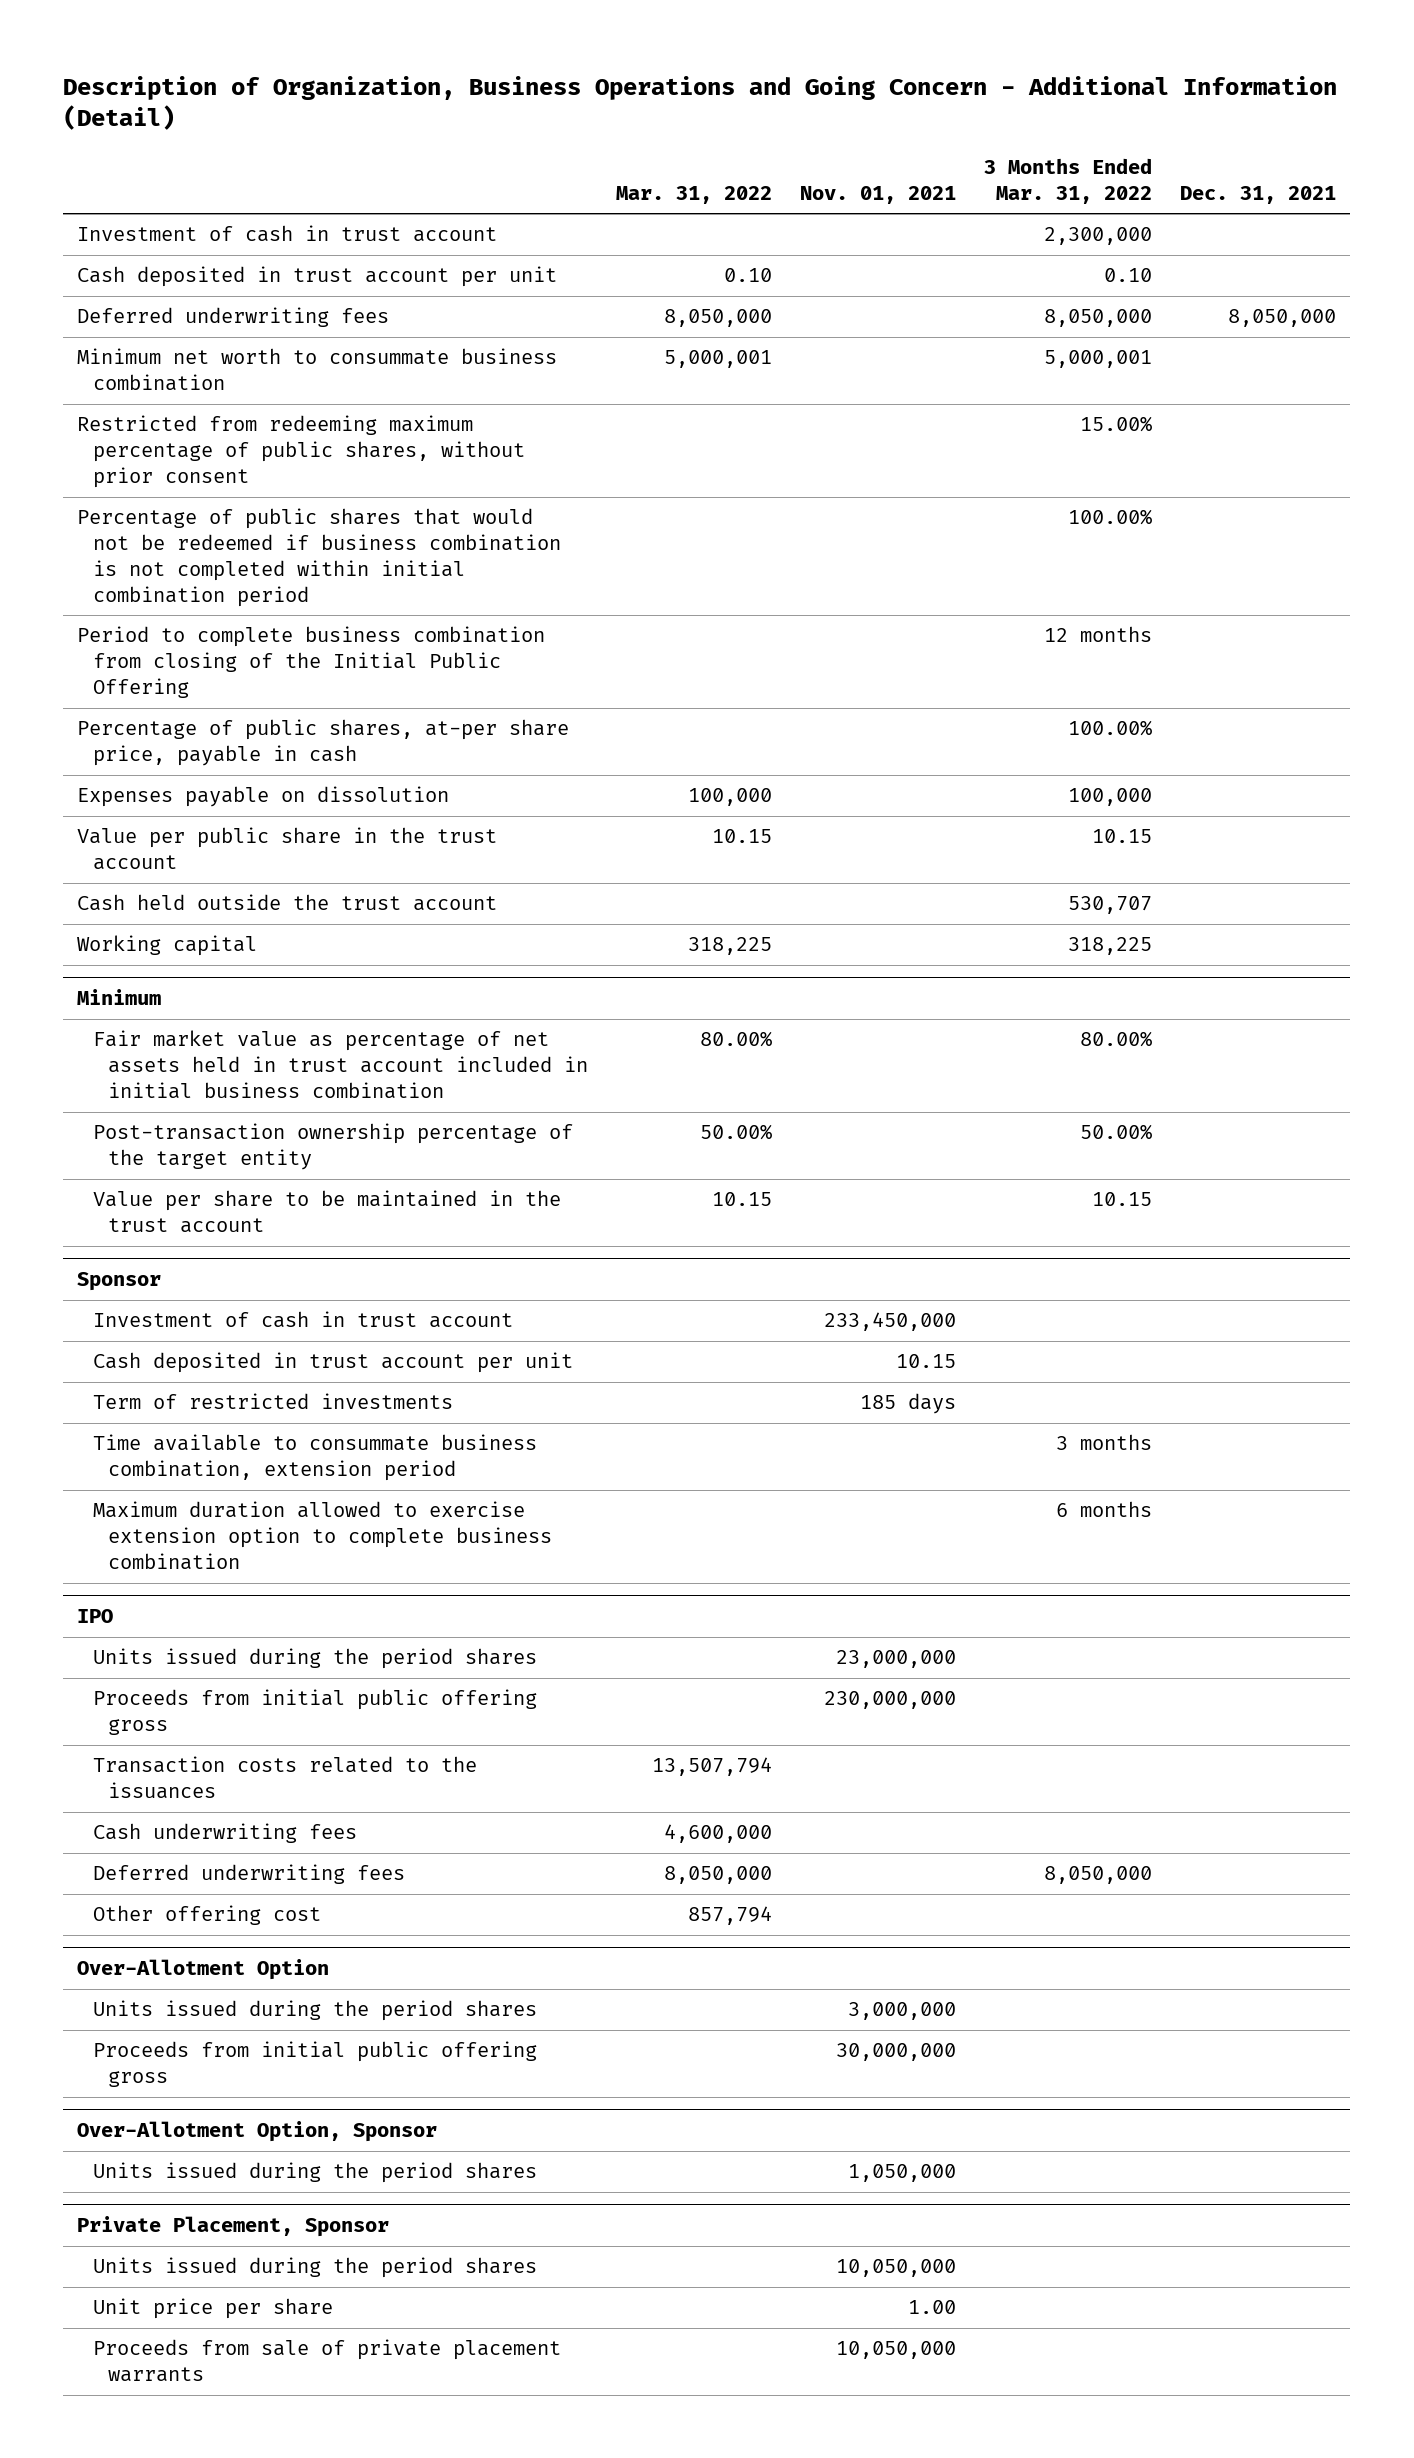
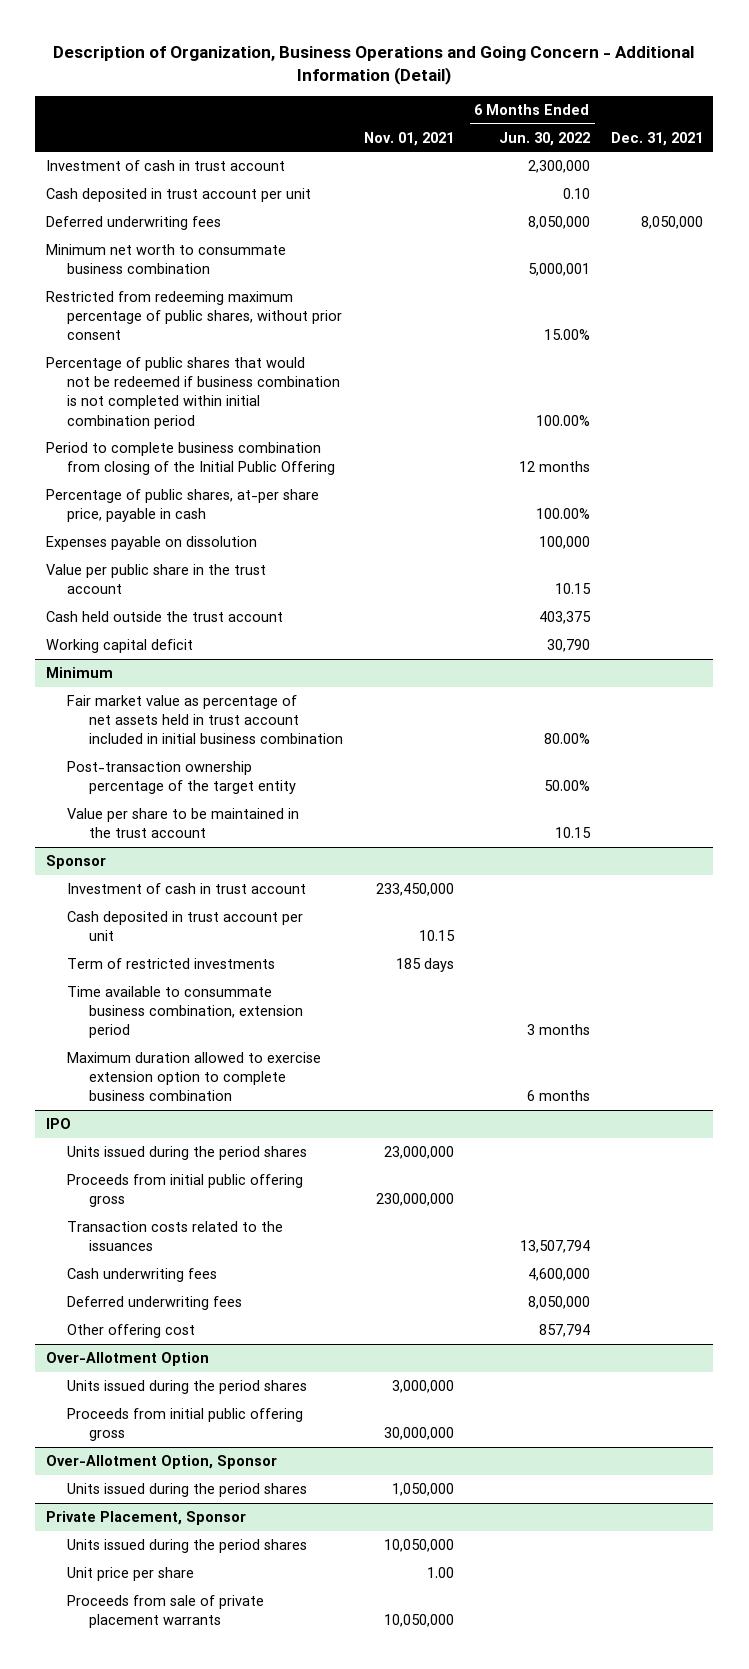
- | Mar. 31, 2022 | Nov. 01, 2021 | 3 Months Ended Mar. 31, 2022 | Dec. 31, 2021
+ | Nov. 01, 2021 | 6 Months Ended Jun. 30, 2022 | Dec. 31, 2021
- Working capital | 318,225 | | 318,225 |
+ Working capital deficit | | 30,790 |

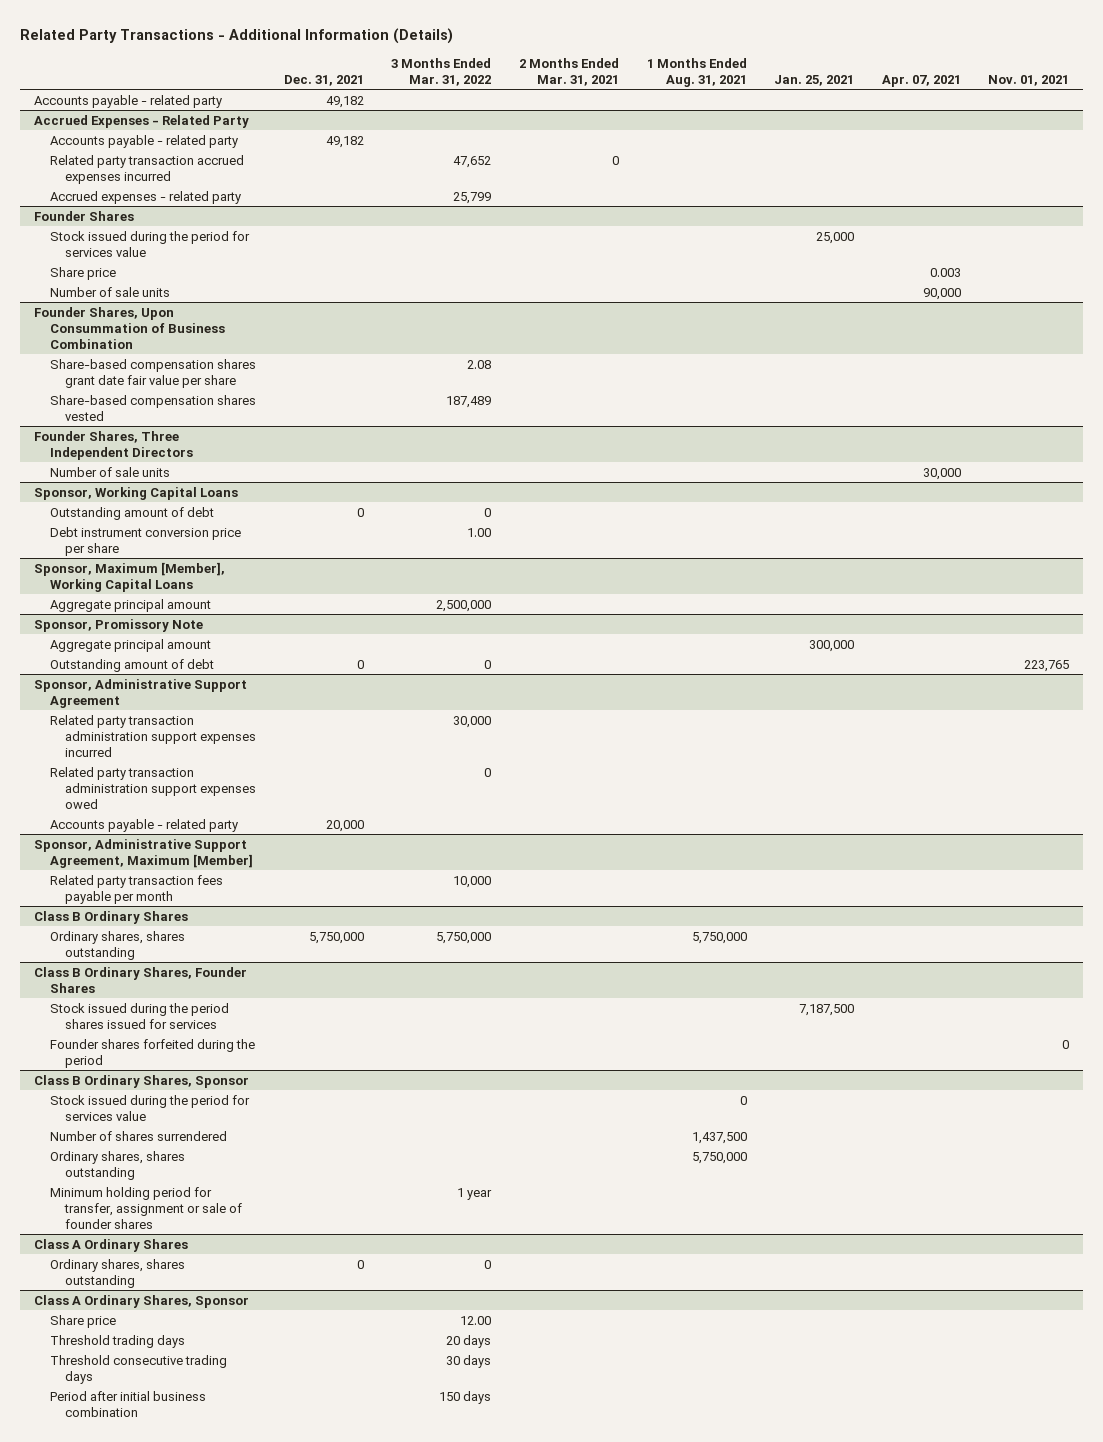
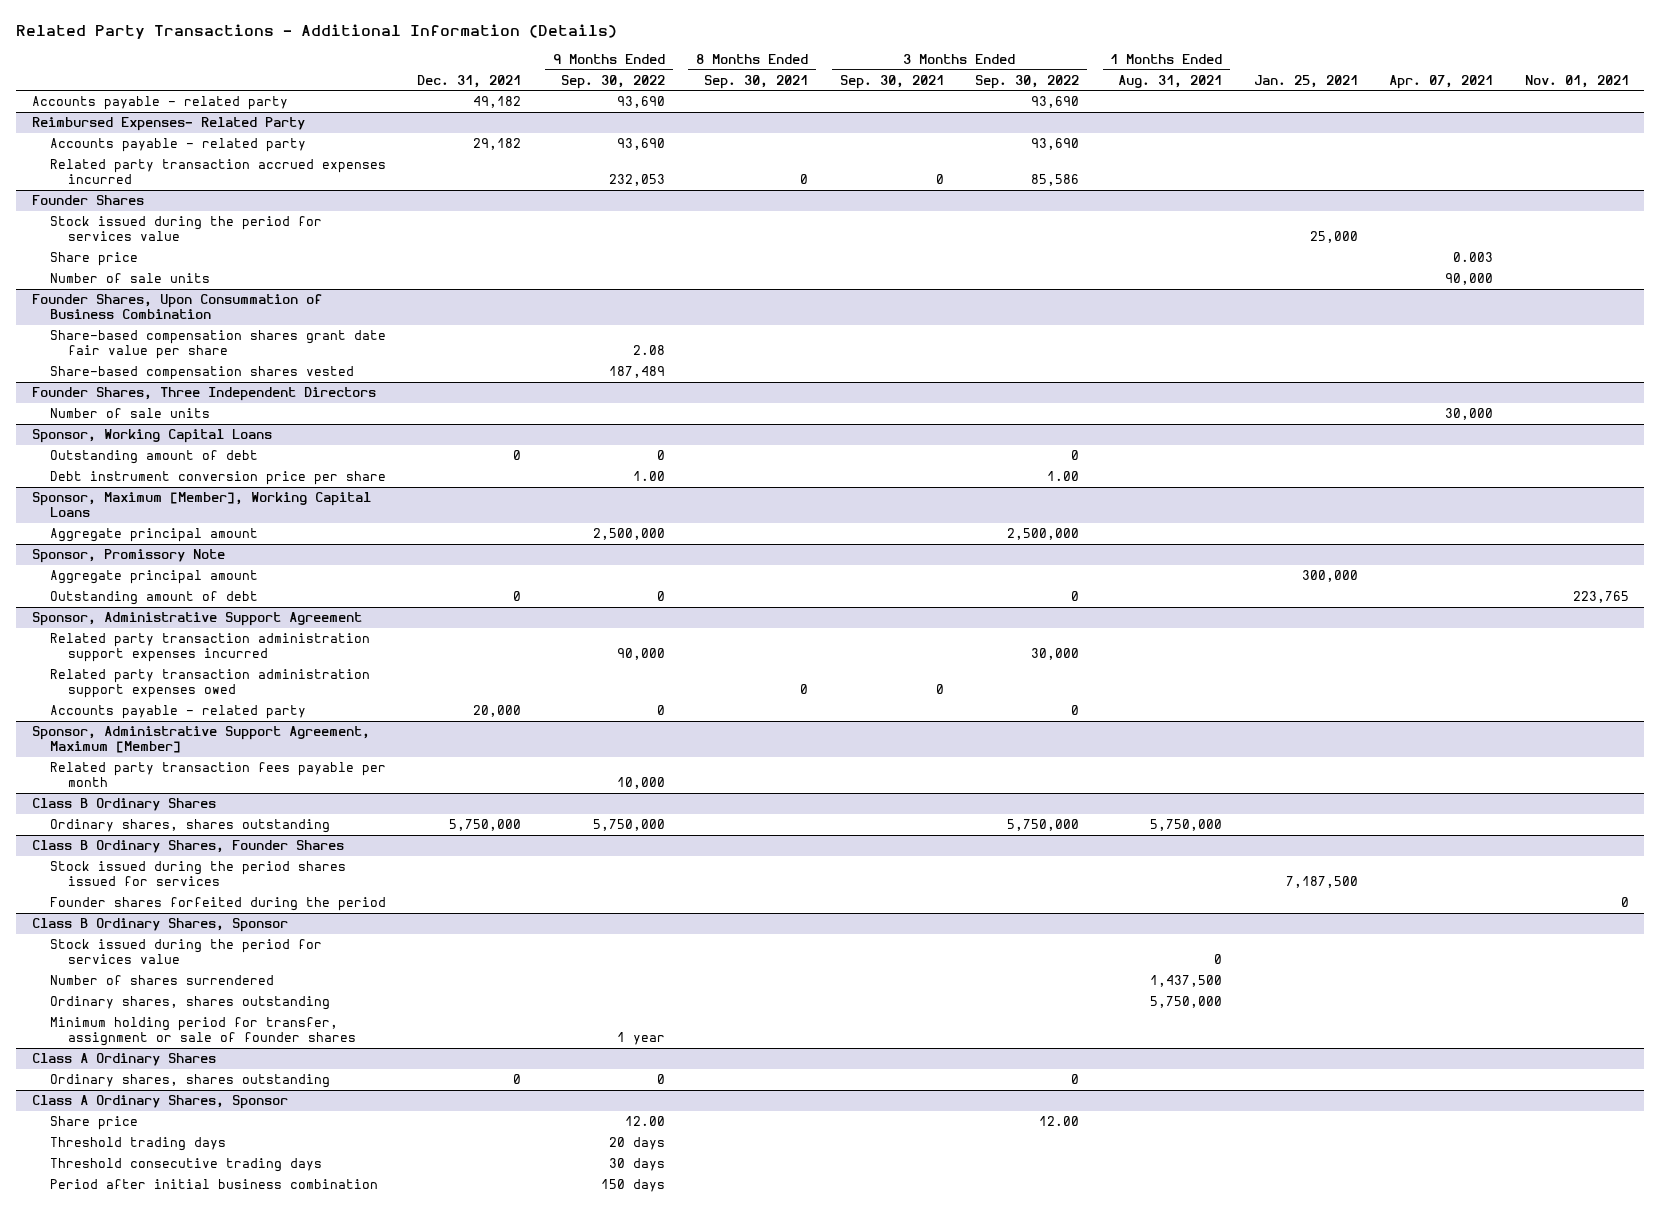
- | Dec. 31, 2021 | 3 Months Ended Mar. 31, 2022 | 2 Months Ended Mar. 31, 2021 | 1 Months Ended Aug. 31, 2021 | Jan. 25, 2021 | Apr. 07, 2021 | Nov. 01, 2021
+ | Dec. 31, 2021 | 9 Months Ended Sep. 30, 2022 | 8 Months Ended Sep. 30, 2021 | 3 Months Ended Sep. 30, 2021 | 3 Months Ended Sep. 30, 2022 | 1 Months Ended Aug. 31, 2021 | Jan. 25, 2021 | Apr. 07, 2021 | Nov. 01, 2021
- Accrued Expenses - Related Party
- Accounts payable - related party | 49,182 | | | | | |
+ Reimbursed Expenses- Related Party
+ Accounts payable - related party | 29,182 | 93,690 | | | 93,690 | | | |
- Accrued expenses - related party | | 25,799 | | | | |

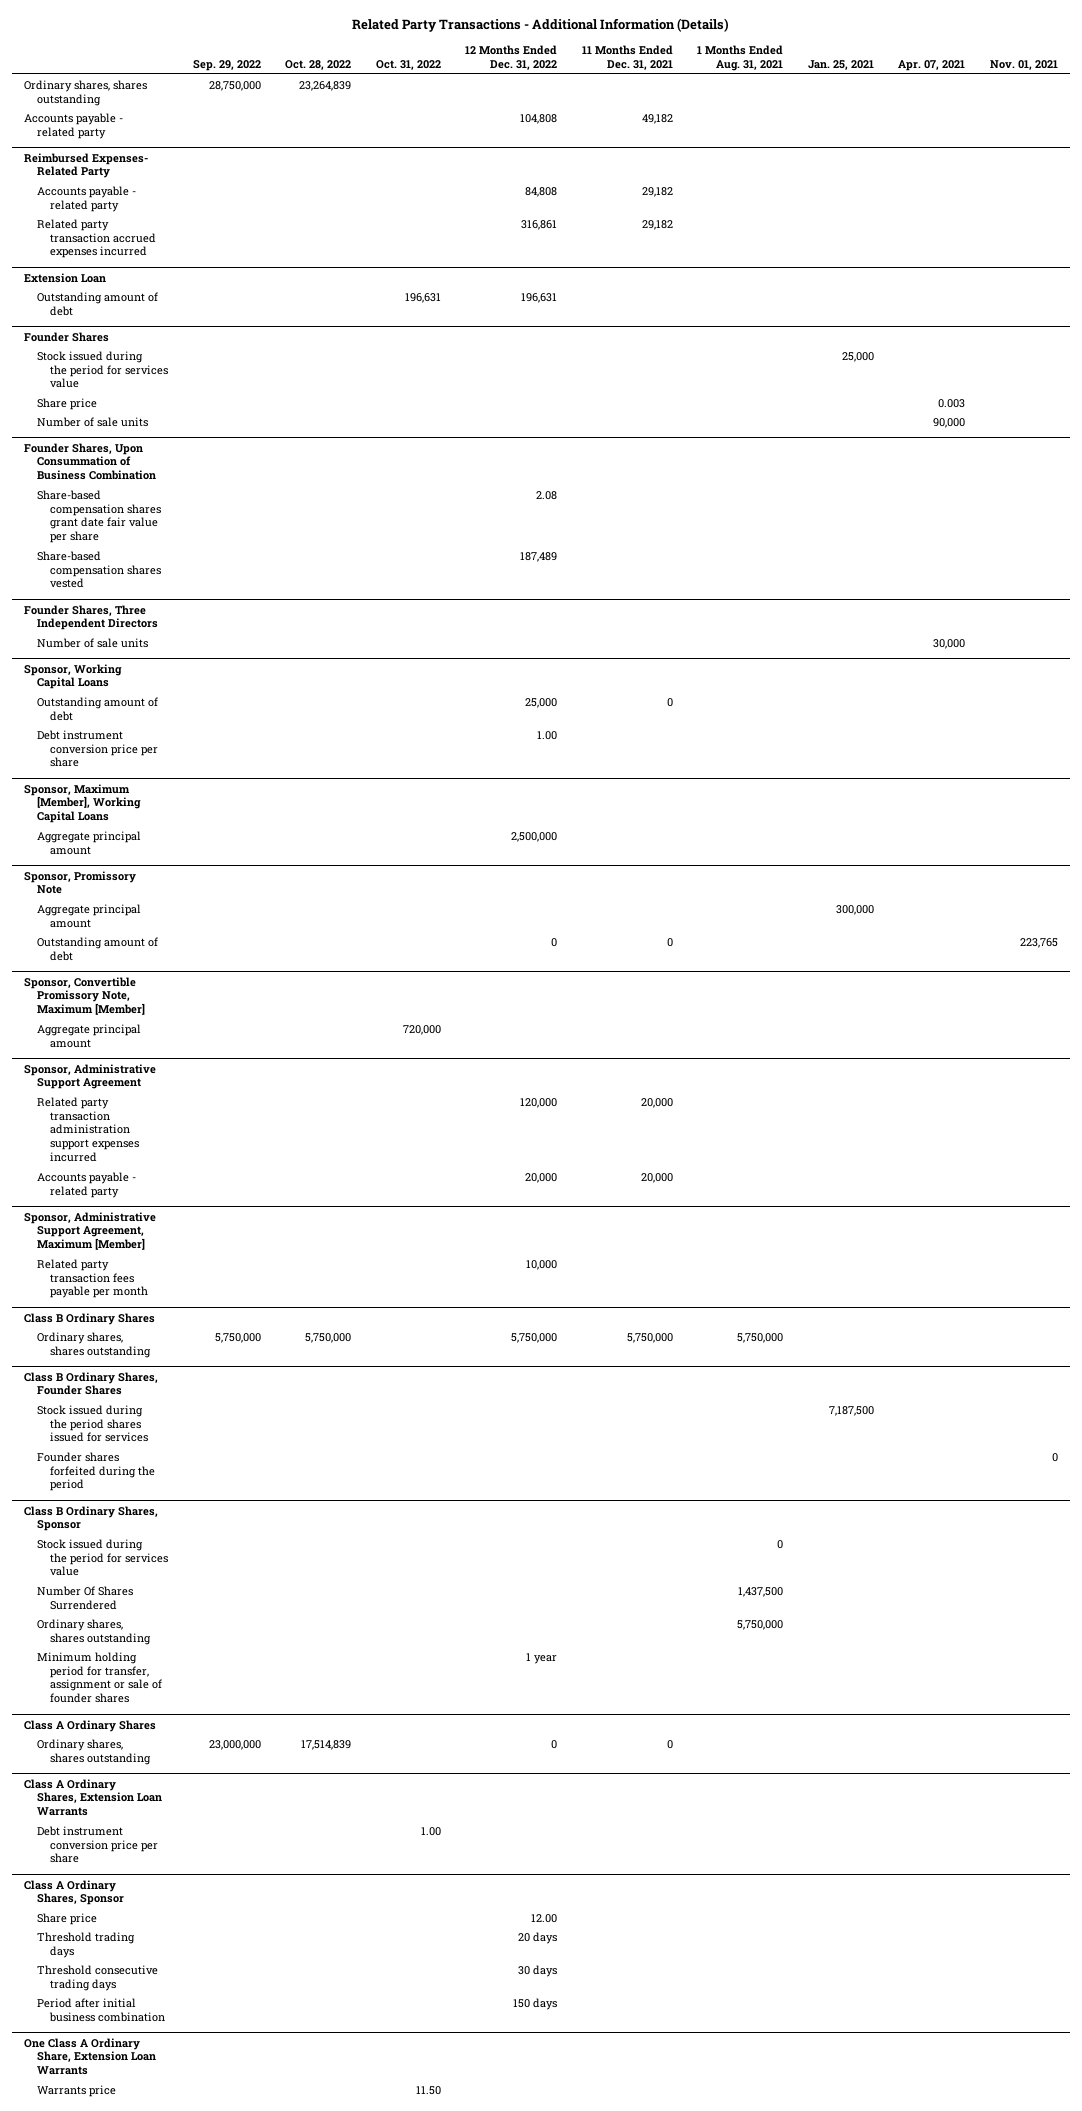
- | Dec. 31, 2021 | 9 Months Ended Sep. 30, 2022 | 8 Months Ended Sep. 30, 2021 | 3 Months Ended Sep. 30, 2021 | 3 Months Ended Sep. 30, 2022 | 1 Months Ended Aug. 31, 2021 | Jan. 25, 2021 | Apr. 07, 2021 | Nov. 01, 2021
+ | Sep. 29, 2022 | Oct. 28, 2022 | Oct. 31, 2022 | 12 Months Ended Dec. 31, 2022 | 11 Months Ended Dec. 31, 2021 | 1 Months Ended Aug. 31, 2021 | Jan. 25, 2021 | Apr. 07, 2021 | Nov. 01, 2021
+ Ordinary shares, shares outstanding | 28,750,000 | 23,264,839 | | | | | | |
+ Extension Loan
+ Outstanding amount of debt | | | 196,631 | 196,631 | | | | |
+ Sponsor, Convertible Promissory Note, Maximum [Member]
+ Aggregate principal amount | | | 720,000 | | | | | |
@ Sponsor, Administrative Support Agreement
- Related party transaction administration support expenses owed | | | 0 | 0 | | | | |
@ Class B Ordinary Shares, Sponsor
- Number of shares surrendered | | | | | | 1,437,500 | | |
+ Number Of Shares Surrendered | | | | | | 1,437,500 | | |
+ Class A Ordinary Shares, Extension Loan Warrants
+ Debt instrument conversion price per share | | | 1.00 | | | | | |
+ One Class A Ordinary Share, Extension Loan Warrants
+ Warrants price | | | 11.50 | | | | | |

